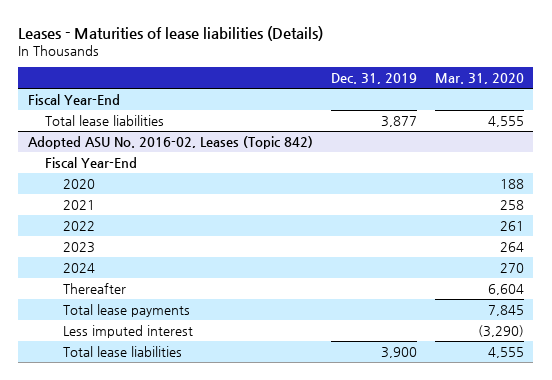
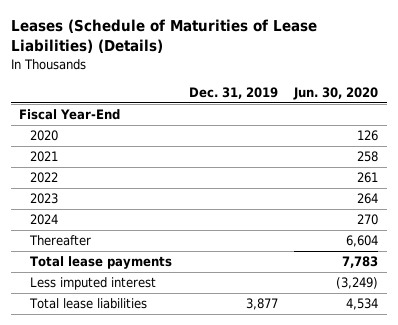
- Leases - Maturities of lease liabilities (Details)
+ Leases (Schedule of Maturities of Lease Liabilities) (Details)
- | Dec. 31, 2019 | Mar. 31, 2020
+ | Dec. 31, 2019 | Jun. 30, 2020
+ 2020 | | 126
+ 2021 | | 258
+ 2022 | | 261
+ 2023 | | 264
+ 2024 | | 270
+ Thereafter | | 6,604
+ Total lease payments | | 7,783
+ Less imputed interest | | (3,249)
- Adopted ASU No. 2016-02, Leases (Topic 842)
- Fiscal Year-End
- 2020 | | 188
- 2021 | | 258
- 2022 | | 261
- 2023 | | 264
- 2024 | | 270
- Thereafter | | 6,604
- Total lease payments | | 7,845
- Less imputed interest | | (3,290)
- Total lease liabilities | 3,900 | 4,555

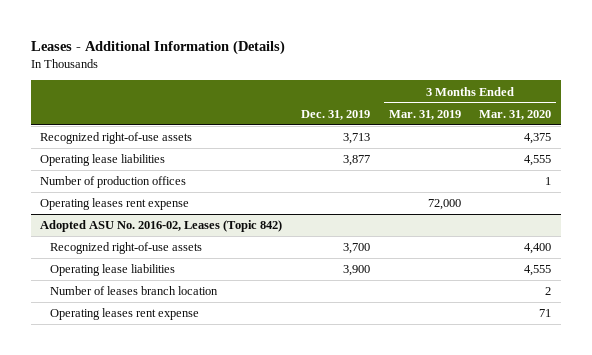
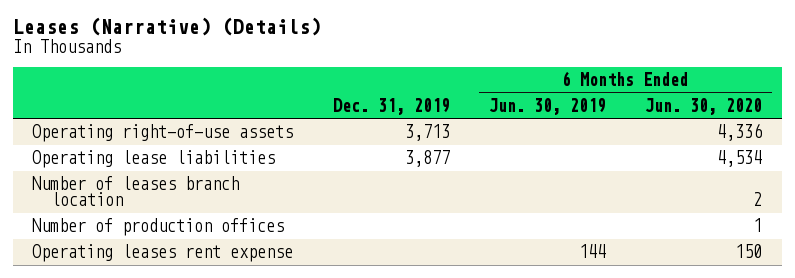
- Leases - Additional Information (Details)
+ Leases (Narrative) (Details)
- | Dec. 31, 2019 | 3 Months Ended Mar. 31, 2019 | 3 Months Ended Mar. 31, 2020
+ | Dec. 31, 2019 | 6 Months Ended Jun. 30, 2019 | 6 Months Ended Jun. 30, 2020
- Recognized right-of-use assets | 3,713 | | 4,375
+ Operating right-of-use assets | 3,713 | | 4,336
+ Number of leases branch location | | | 2
- Adopted ASU No. 2016-02, Leases (Topic 842)
- Recognized right-of-use assets | 3,700 | | 4,400
- Operating lease liabilities | 3,900 | | 4,555
- Number of leases branch location | | | 2
- Operating leases rent expense | | | 71

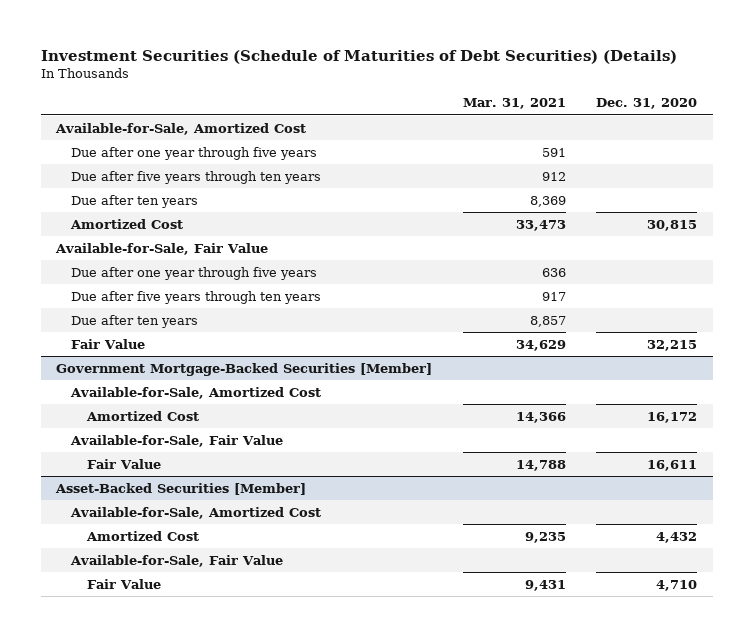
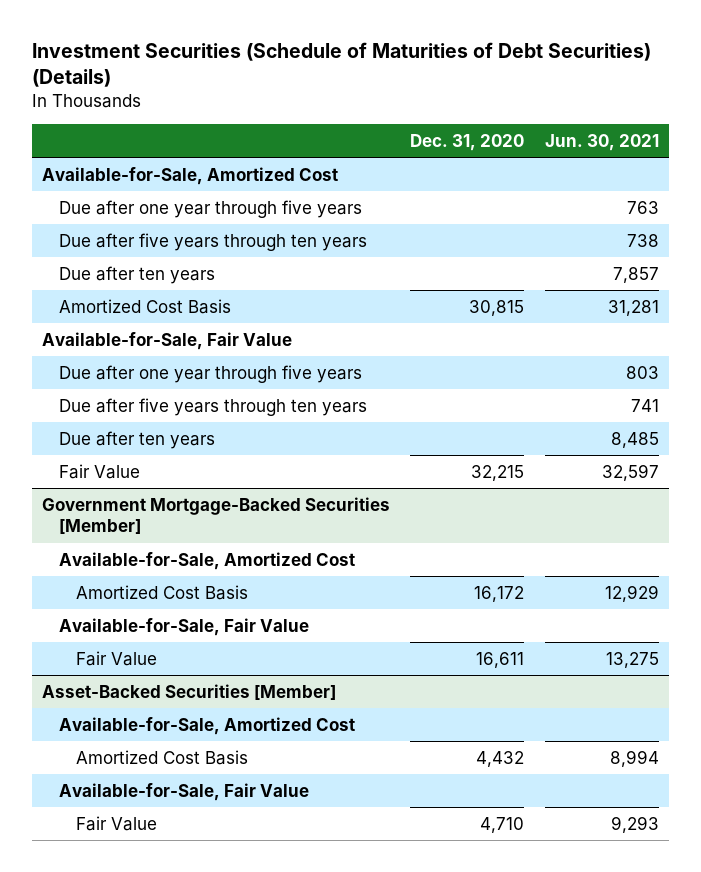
- | Mar. 31, 2021 | Dec. 31, 2020
+ | Dec. 31, 2020 | Jun. 30, 2021
- Amortized Cost | 33,473 | 30,815
+ Amortized Cost Basis | 30,815 | 31,281
@ Government Mortgage-Backed Securities [Member]
- Amortized Cost | 14,366 | 16,172
+ Amortized Cost Basis | 16,172 | 12,929
@ Asset-Backed Securities [Member]
- Amortized Cost | 9,235 | 4,432
+ Amortized Cost Basis | 4,432 | 8,994

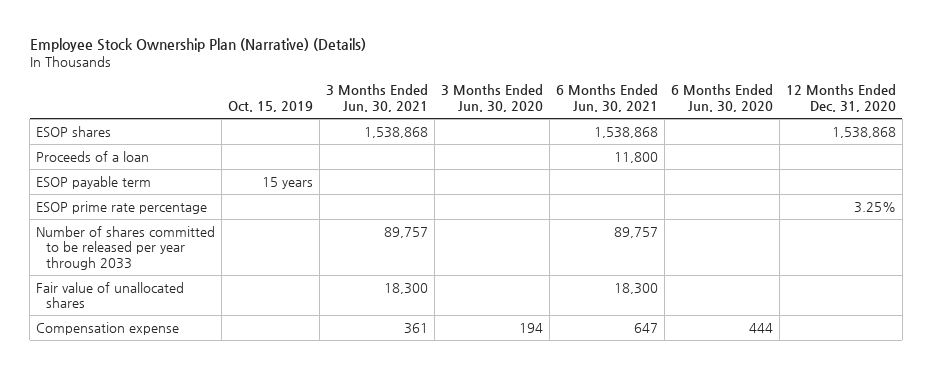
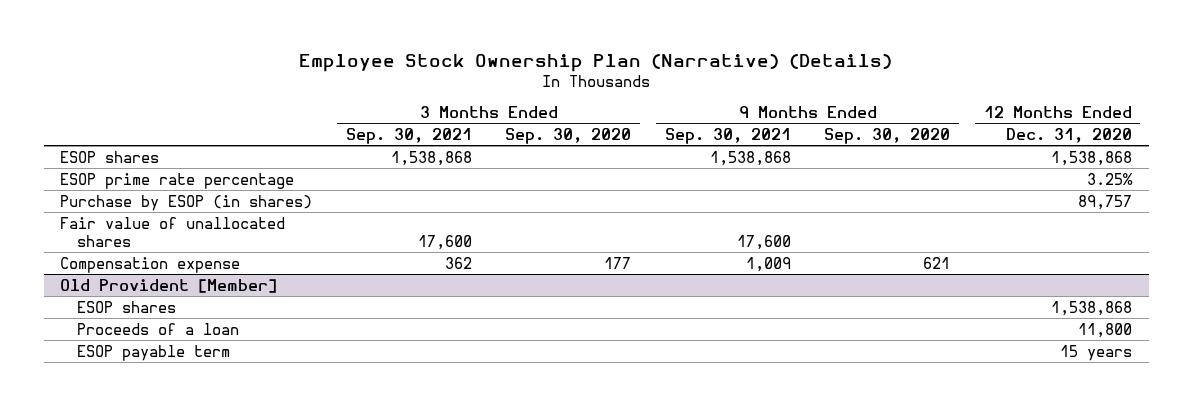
- | Oct. 15, 2019 | 3 Months Ended Jun. 30, 2021 | 3 Months Ended Jun. 30, 2020 | 6 Months Ended Jun. 30, 2021 | 6 Months Ended Jun. 30, 2020 | 12 Months Ended Dec. 31, 2020
+ | 3 Months Ended Sep. 30, 2021 | 3 Months Ended Sep. 30, 2020 | 9 Months Ended Sep. 30, 2021 | 9 Months Ended Sep. 30, 2020 | 12 Months Ended Dec. 31, 2020
- Proceeds of a loan | | | | 11,800 | |
- ESOP payable term | 15 years | | | | |
- Number of shares committed to be released per year through 2033 | | 89,757 | | 89,757 | |
+ Purchase by ESOP (in shares) | | | | | 89,757
+ Old Provident [Member]
+ ESOP shares | | | | | 1,538,868
+ Proceeds of a loan | | | | | 11,800
+ ESOP payable term | | | | | 15 years

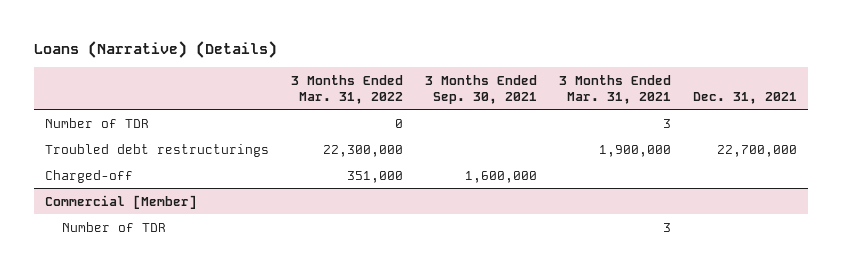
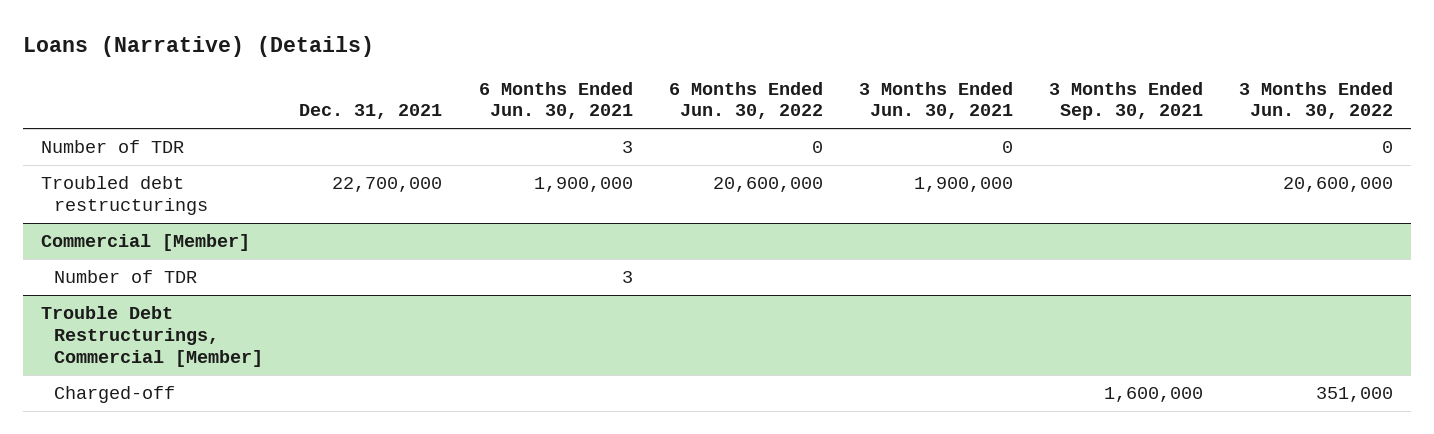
- | 3 Months Ended Mar. 31, 2022 | 3 Months Ended Sep. 30, 2021 | 3 Months Ended Mar. 31, 2021 | Dec. 31, 2021
+ | Dec. 31, 2021 | 6 Months Ended Jun. 30, 2021 | 6 Months Ended Jun. 30, 2022 | 3 Months Ended Jun. 30, 2021 | 3 Months Ended Sep. 30, 2021 | 3 Months Ended Jun. 30, 2022
- Charged-off | 351,000 | 1,600,000 | |
+ Trouble Debt Restructurings, Commercial [Member]
+ Charged-off | | | | | 1,600,000 | 351,000

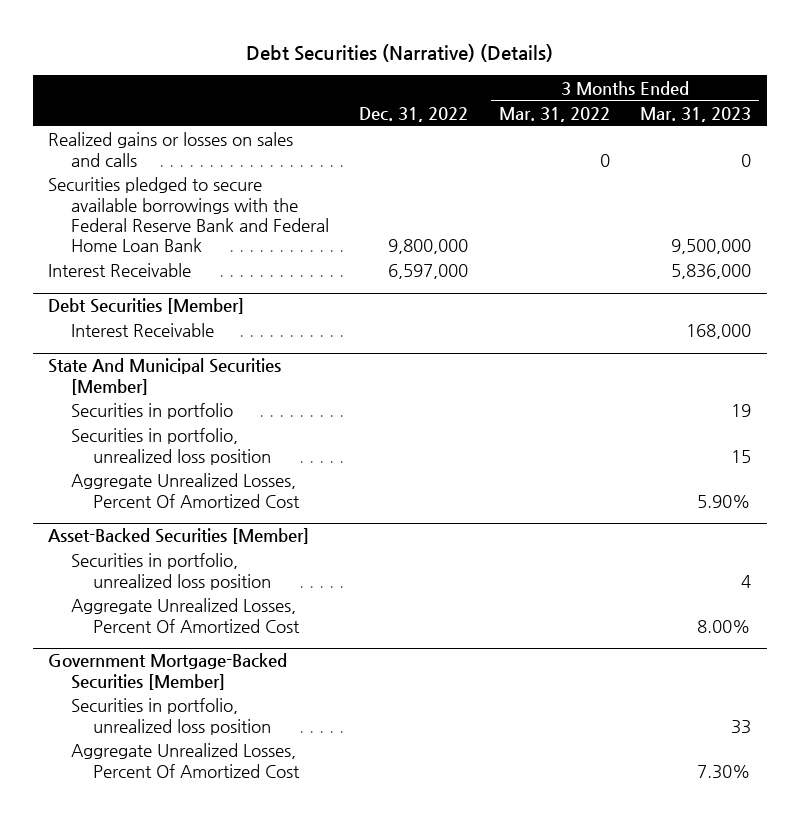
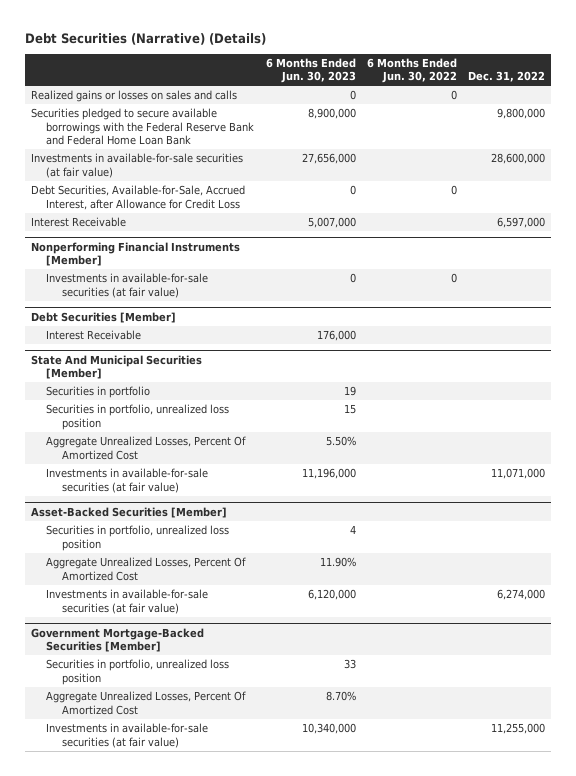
- | Dec. 31, 2022 | 3 Months Ended Mar. 31, 2022 | 3 Months Ended Mar. 31, 2023
+ | 6 Months Ended Jun. 30, 2023 | 6 Months Ended Jun. 30, 2022 | Dec. 31, 2022
+ Investments in available-for-sale securities (at fair value) | 27,656,000 | | 28,600,000
+ Debt Securities, Available-for-Sale, Accrued Interest, after Allowance for Credit Loss | 0 | 0 |
+ Nonperforming Financial Instruments [Member]
+ Investments in available-for-sale securities (at fair value) | 0 | 0 |
@ State And Municipal Securities [Member]
+ Investments in available-for-sale securities (at fair value) | 11,196,000 | | 11,071,000
@ Asset-Backed Securities [Member]
+ Investments in available-for-sale securities (at fair value) | 6,120,000 | | 6,274,000
@ Government Mortgage-Backed Securities [Member]
+ Investments in available-for-sale securities (at fair value) | 10,340,000 | | 11,255,000

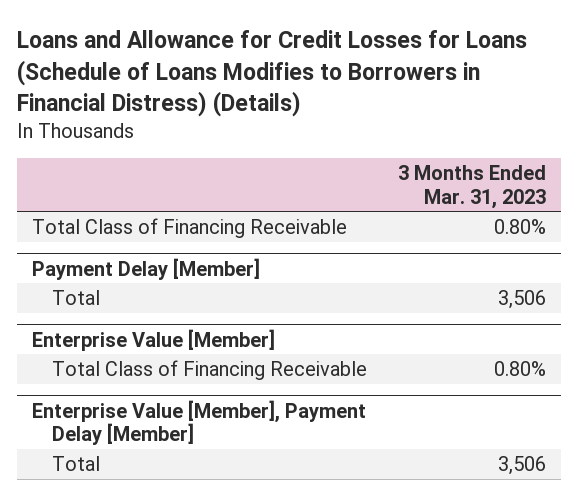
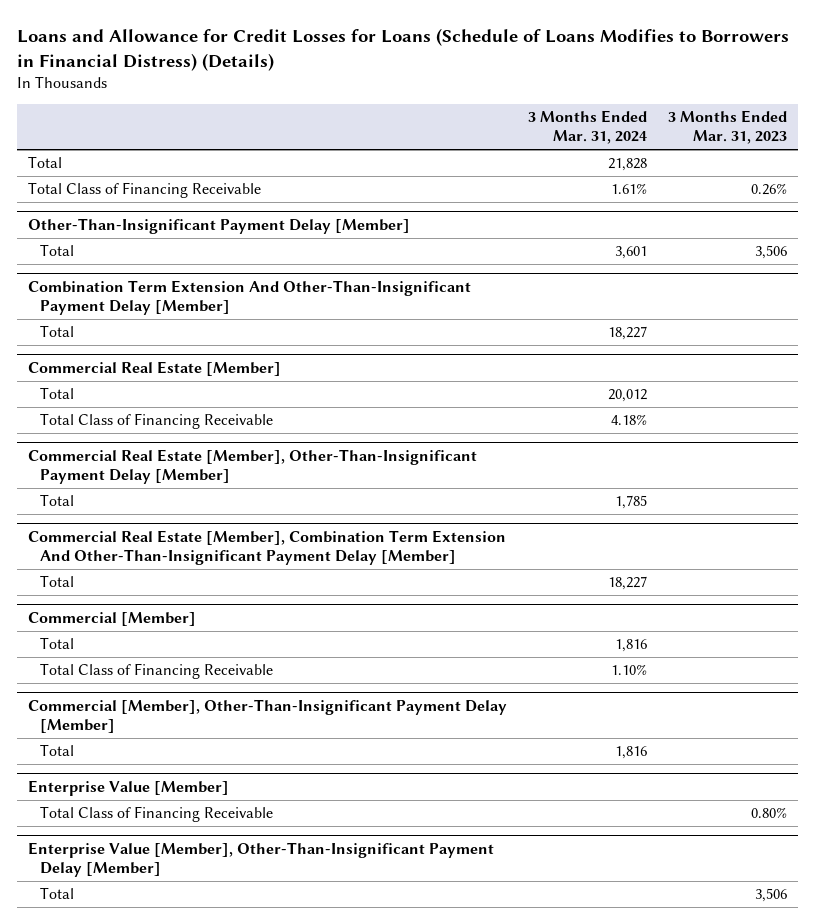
- | 3 Months Ended Mar. 31, 2023
+ | 3 Months Ended Mar. 31, 2024 | 3 Months Ended Mar. 31, 2023
- Total Class of Financing Receivable | 0.80%
- Payment Delay [Member]
+ Total | 21,828 |
+ Total Class of Financing Receivable | 1.61% | 0.26%
+ Other-Than-Insignificant Payment Delay [Member]
+ Combination Term Extension And Other-Than-Insignificant Payment Delay [Member]
+ Total | 18,227 |
+ Commercial Real Estate [Member]
+ Total | 20,012 |
+ Total Class of Financing Receivable | 4.18% |
+ Commercial Real Estate [Member], Other-Than-Insignificant Payment Delay [Member]
+ Total | 1,785 |
+ Commercial Real Estate [Member], Combination Term Extension And Other-Than-Insignificant Payment Delay [Member]
+ Total | 18,227 |
+ Commercial [Member]
+ Total | 1,816 |
+ Total Class of Financing Receivable | 1.10% |
+ Commercial [Member], Other-Than-Insignificant Payment Delay [Member]
+ Total | 1,816 |
- Enterprise Value [Member], Payment Delay [Member]
+ Enterprise Value [Member], Other-Than-Insignificant Payment Delay [Member]

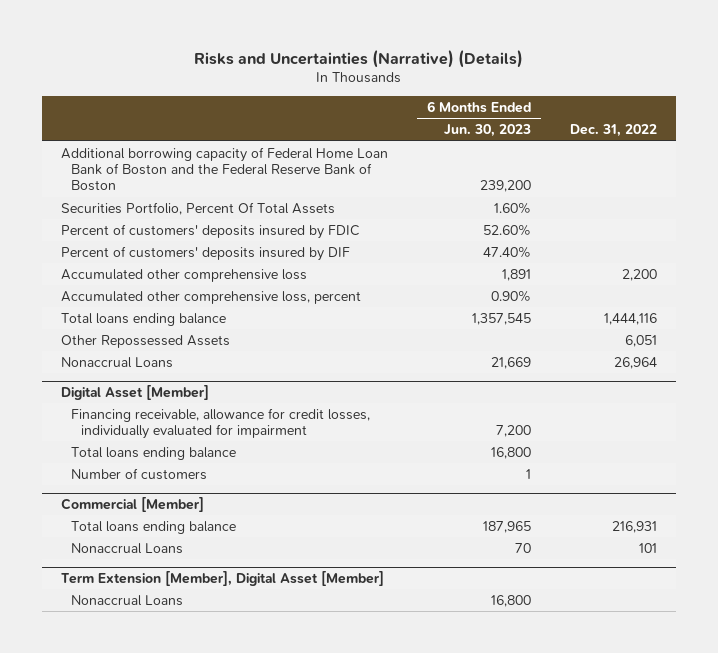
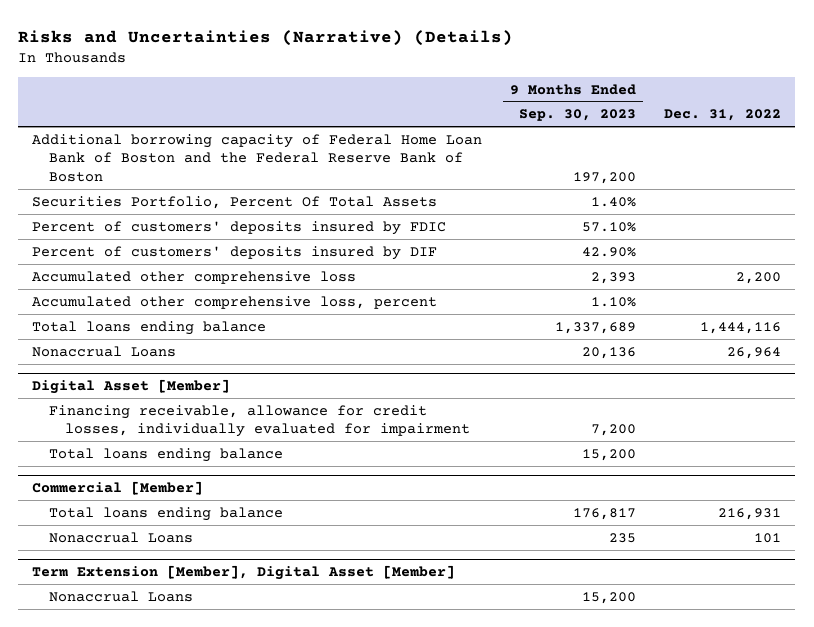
- | 6 Months Ended Jun. 30, 2023 | Dec. 31, 2022
+ | 9 Months Ended Sep. 30, 2023 | Dec. 31, 2022
- Other Repossessed Assets | | 6,051
@ Digital Asset [Member]
- Number of customers | 1 |

